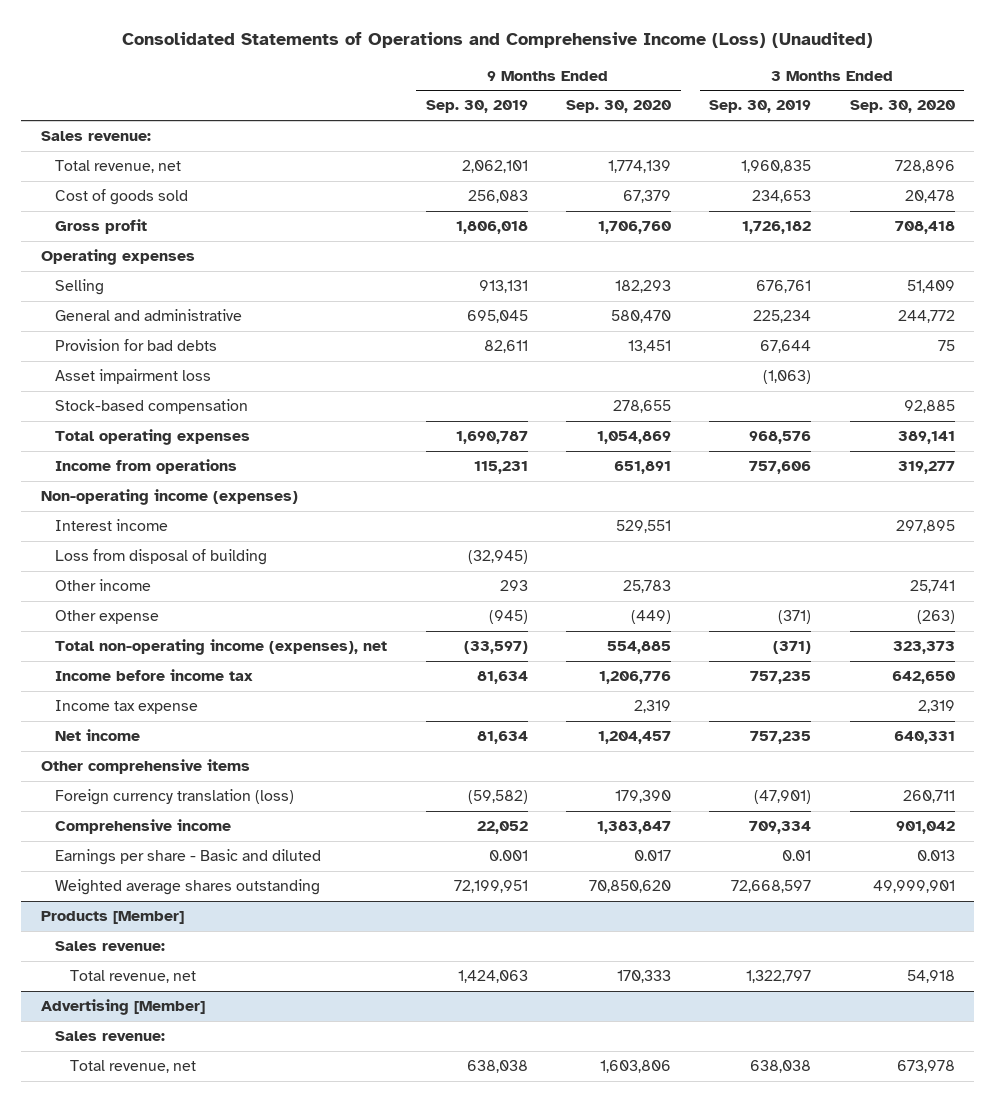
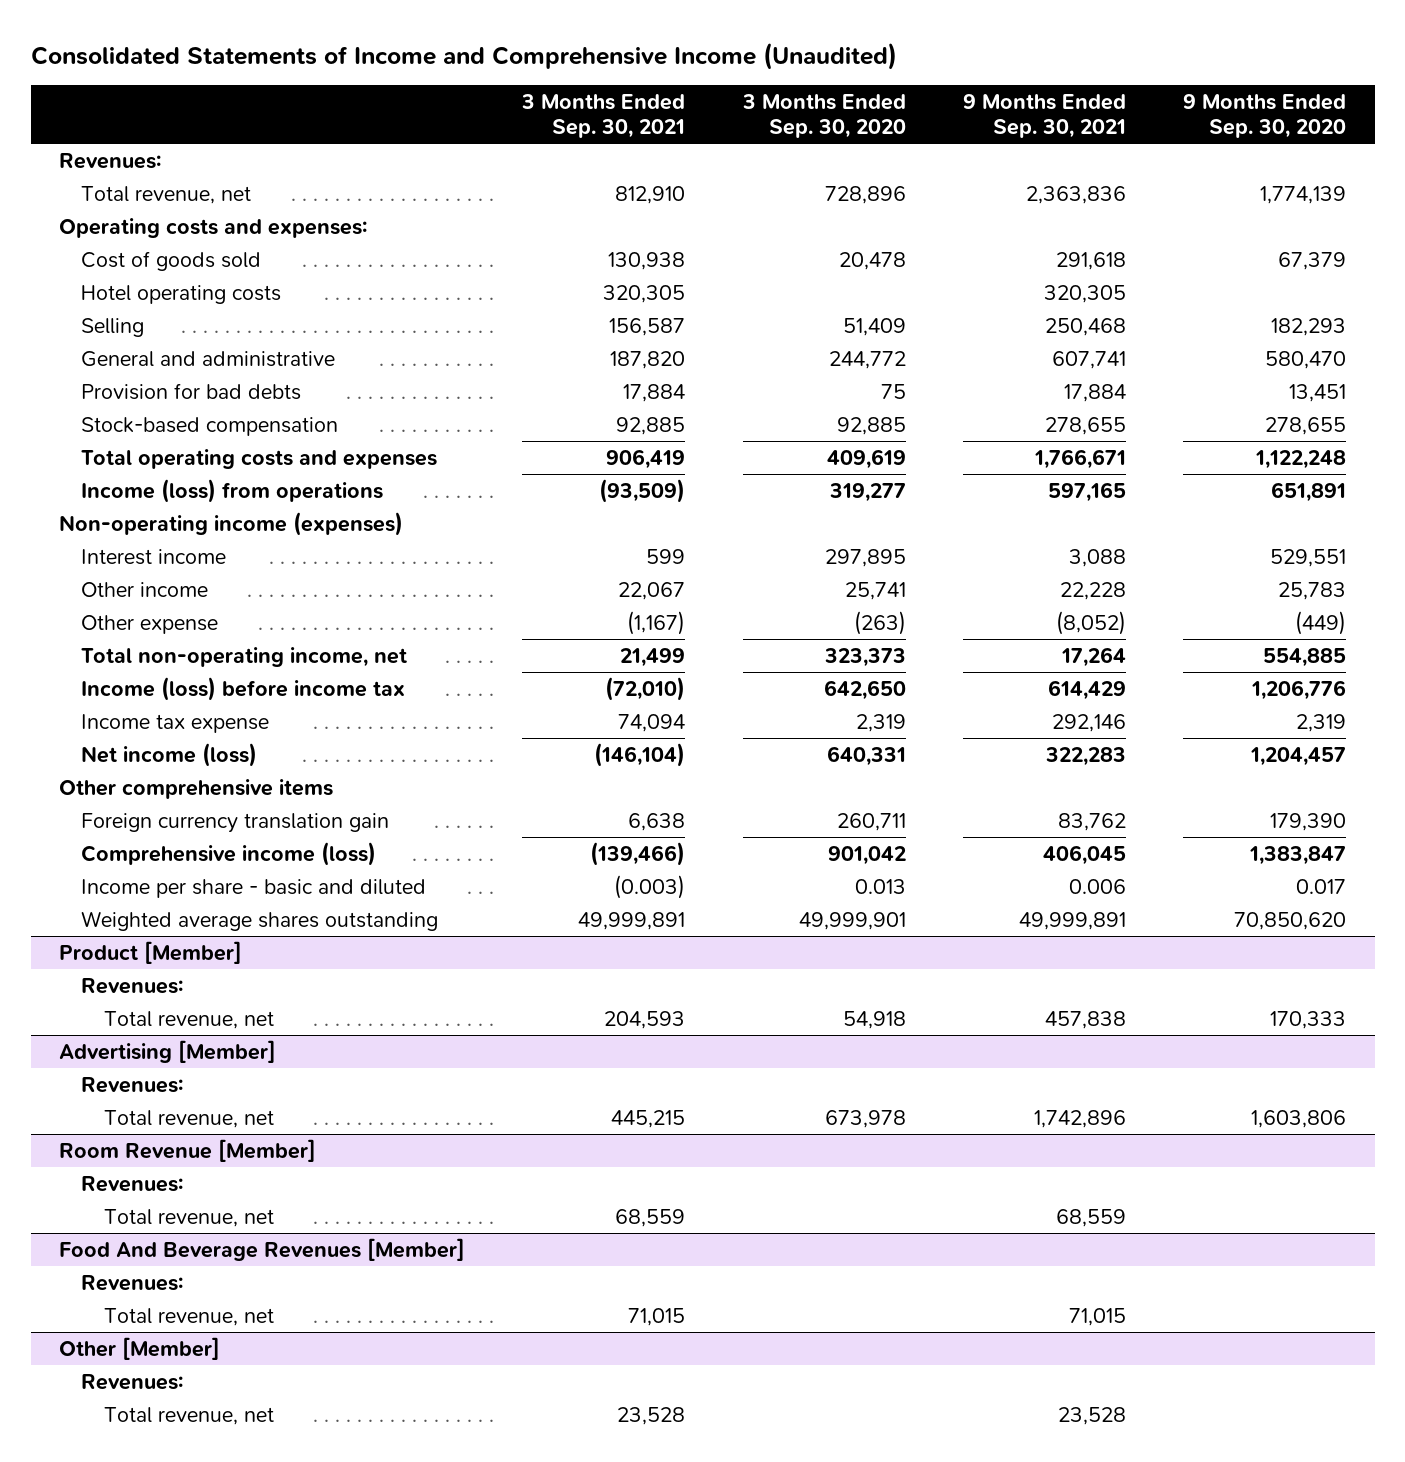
- Consolidated Statements of Operations and Comprehensive Income (Loss) (Unaudited)
+ Consolidated Statements of Income and Comprehensive Income (Unaudited)
- | 9 Months Ended Sep. 30, 2019 | 9 Months Ended Sep. 30, 2020 | 3 Months Ended Sep. 30, 2019 | 3 Months Ended Sep. 30, 2020
+ | 3 Months Ended Sep. 30, 2021 | 3 Months Ended Sep. 30, 2020 | 9 Months Ended Sep. 30, 2021 | 9 Months Ended Sep. 30, 2020
- Sales revenue:
+ Revenues:
+ Operating costs and expenses:
- Gross profit | 1,806,018 | 1,706,760 | 1,726,182 | 708,418
- Operating expenses
+ Hotel operating costs | 320,305 | | 320,305 |
- Asset impairment loss | | | (1,063) |
- Total operating expenses | 1,690,787 | 1,054,869 | 968,576 | 389,141
- Income from operations | 115,231 | 651,891 | 757,606 | 319,277
+ Total operating costs and expenses | 906,419 | 409,619 | 1,766,671 | 1,122,248
+ Income (loss) from operations | (93,509) | 319,277 | 597,165 | 651,891
- Loss from disposal of building | (32,945) | | |
- Total non-operating income (expenses), net | (33,597) | 554,885 | (371) | 323,373
- Income before income tax | 81,634 | 1,206,776 | 757,235 | 642,650
+ Total non-operating income, net | 21,499 | 323,373 | 17,264 | 554,885
+ Income (loss) before income tax | (72,010) | 642,650 | 614,429 | 1,206,776
- Net income | 81,634 | 1,204,457 | 757,235 | 640,331
+ Net income (loss) | (146,104) | 640,331 | 322,283 | 1,204,457
- Foreign currency translation (loss) | (59,582) | 179,390 | (47,901) | 260,711
- Comprehensive income | 22,052 | 1,383,847 | 709,334 | 901,042
- Earnings per share - Basic and diluted | 0.001 | 0.017 | 0.01 | 0.013
+ Foreign currency translation gain | 6,638 | 260,711 | 83,762 | 179,390
+ Comprehensive income (loss) | (139,466) | 901,042 | 406,045 | 1,383,847
+ Income per share - basic and diluted | (0.003) | 0.013 | 0.006 | 0.017
- Products [Member]
- Sales revenue:
+ Product [Member]
+ Revenues:
@ Advertising [Member]
- Sales revenue:
+ Revenues:
+ Room Revenue [Member]
+ Revenues:
+ Total revenue, net | 68,559 | | 68,559 |
+ Food And Beverage Revenues [Member]
+ Revenues:
+ Total revenue, net | 71,015 | | 71,015 |
+ Other [Member]
+ Revenues:
+ Total revenue, net | 23,528 | | 23,528 |

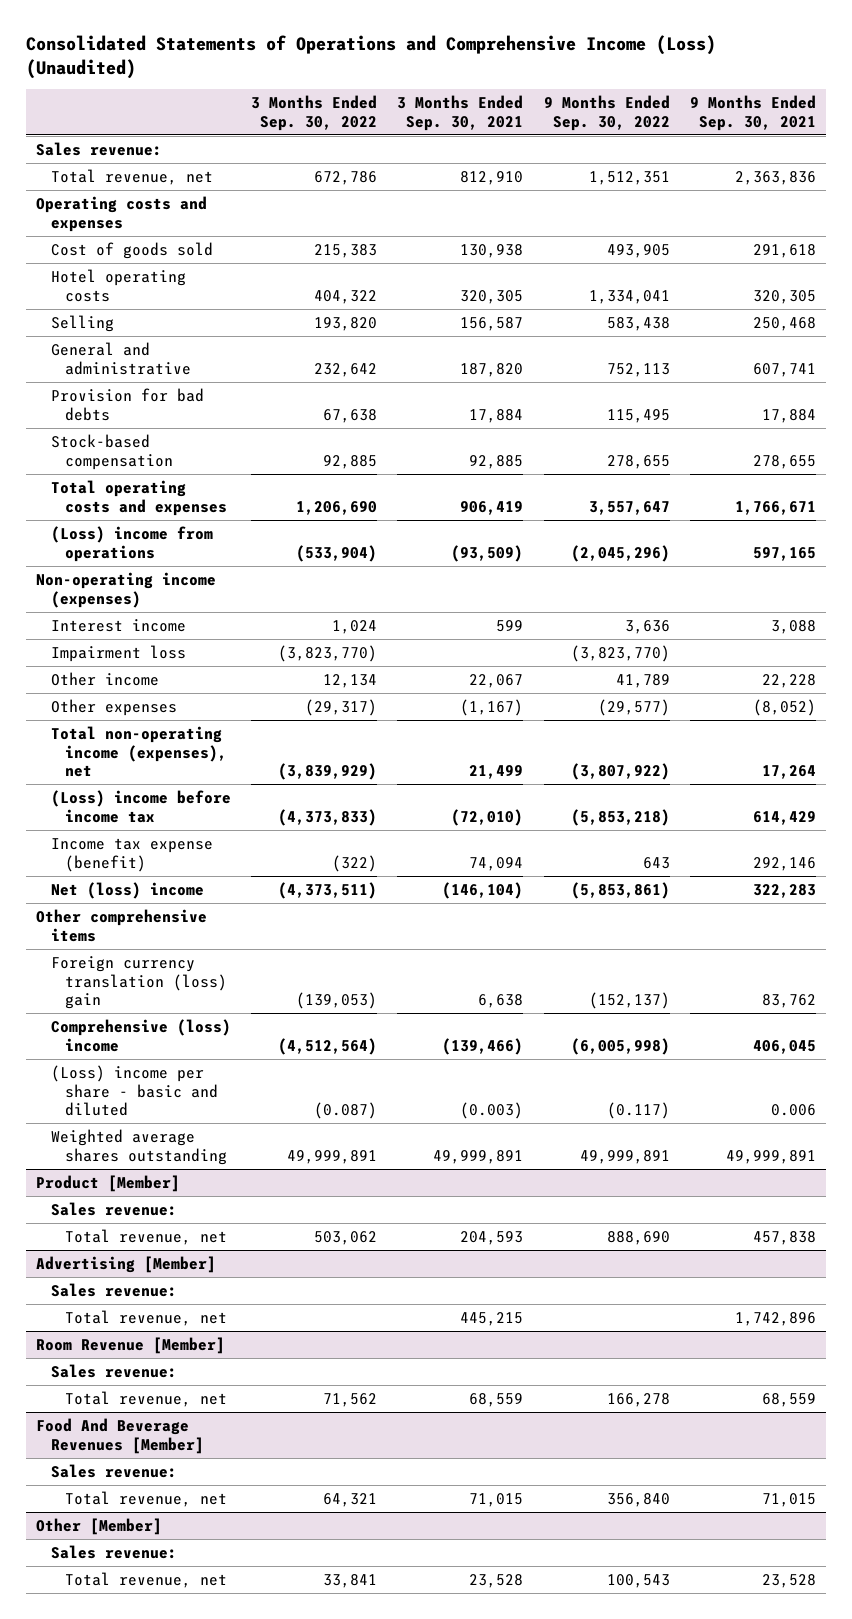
- Consolidated Statements of Income and Comprehensive Income (Unaudited)
+ Consolidated Statements of Operations and Comprehensive Income (Loss) (Unaudited)
- | 3 Months Ended Sep. 30, 2021 | 3 Months Ended Sep. 30, 2020 | 9 Months Ended Sep. 30, 2021 | 9 Months Ended Sep. 30, 2020
+ | 3 Months Ended Sep. 30, 2022 | 3 Months Ended Sep. 30, 2021 | 9 Months Ended Sep. 30, 2022 | 9 Months Ended Sep. 30, 2021
- Revenues:
+ Sales revenue:
- Operating costs and expenses:
+ Operating costs and expenses
- Income (loss) from operations | (93,509) | 319,277 | 597,165 | 651,891
+ (Loss) income from operations | (533,904) | (93,509) | (2,045,296) | 597,165
+ Impairment loss | (3,823,770) | | (3,823,770) |
- Other expense | (1,167) | (263) | (8,052) | (449)
- Total non-operating income, net | 21,499 | 323,373 | 17,264 | 554,885
- Income (loss) before income tax | (72,010) | 642,650 | 614,429 | 1,206,776
- Income tax expense | 74,094 | 2,319 | 292,146 | 2,319
- Net income (loss) | (146,104) | 640,331 | 322,283 | 1,204,457
+ Other expenses | (29,317) | (1,167) | (29,577) | (8,052)
+ Total non-operating income (expenses), net | (3,839,929) | 21,499 | (3,807,922) | 17,264
+ (Loss) income before income tax | (4,373,833) | (72,010) | (5,853,218) | 614,429
+ Income tax expense (benefit) | (322) | 74,094 | 643 | 292,146
+ Net (loss) income | (4,373,511) | (146,104) | (5,853,861) | 322,283
- Foreign currency translation gain | 6,638 | 260,711 | 83,762 | 179,390
- Comprehensive income (loss) | (139,466) | 901,042 | 406,045 | 1,383,847
- Income per share - basic and diluted | (0.003) | 0.013 | 0.006 | 0.017
+ Foreign currency translation (loss) gain | (139,053) | 6,638 | (152,137) | 83,762
+ Comprehensive (loss) income | (4,512,564) | (139,466) | (6,005,998) | 406,045
+ (Loss) income per share - basic and diluted | (0.087) | (0.003) | (0.117) | 0.006
@ Product [Member]
- Revenues:
+ Sales revenue:
@ Advertising [Member]
- Revenues:
+ Sales revenue:
@ Room Revenue [Member]
- Revenues:
+ Sales revenue:
@ Food And Beverage Revenues [Member]
- Revenues:
+ Sales revenue:
@ Other [Member]
- Revenues:
+ Sales revenue:

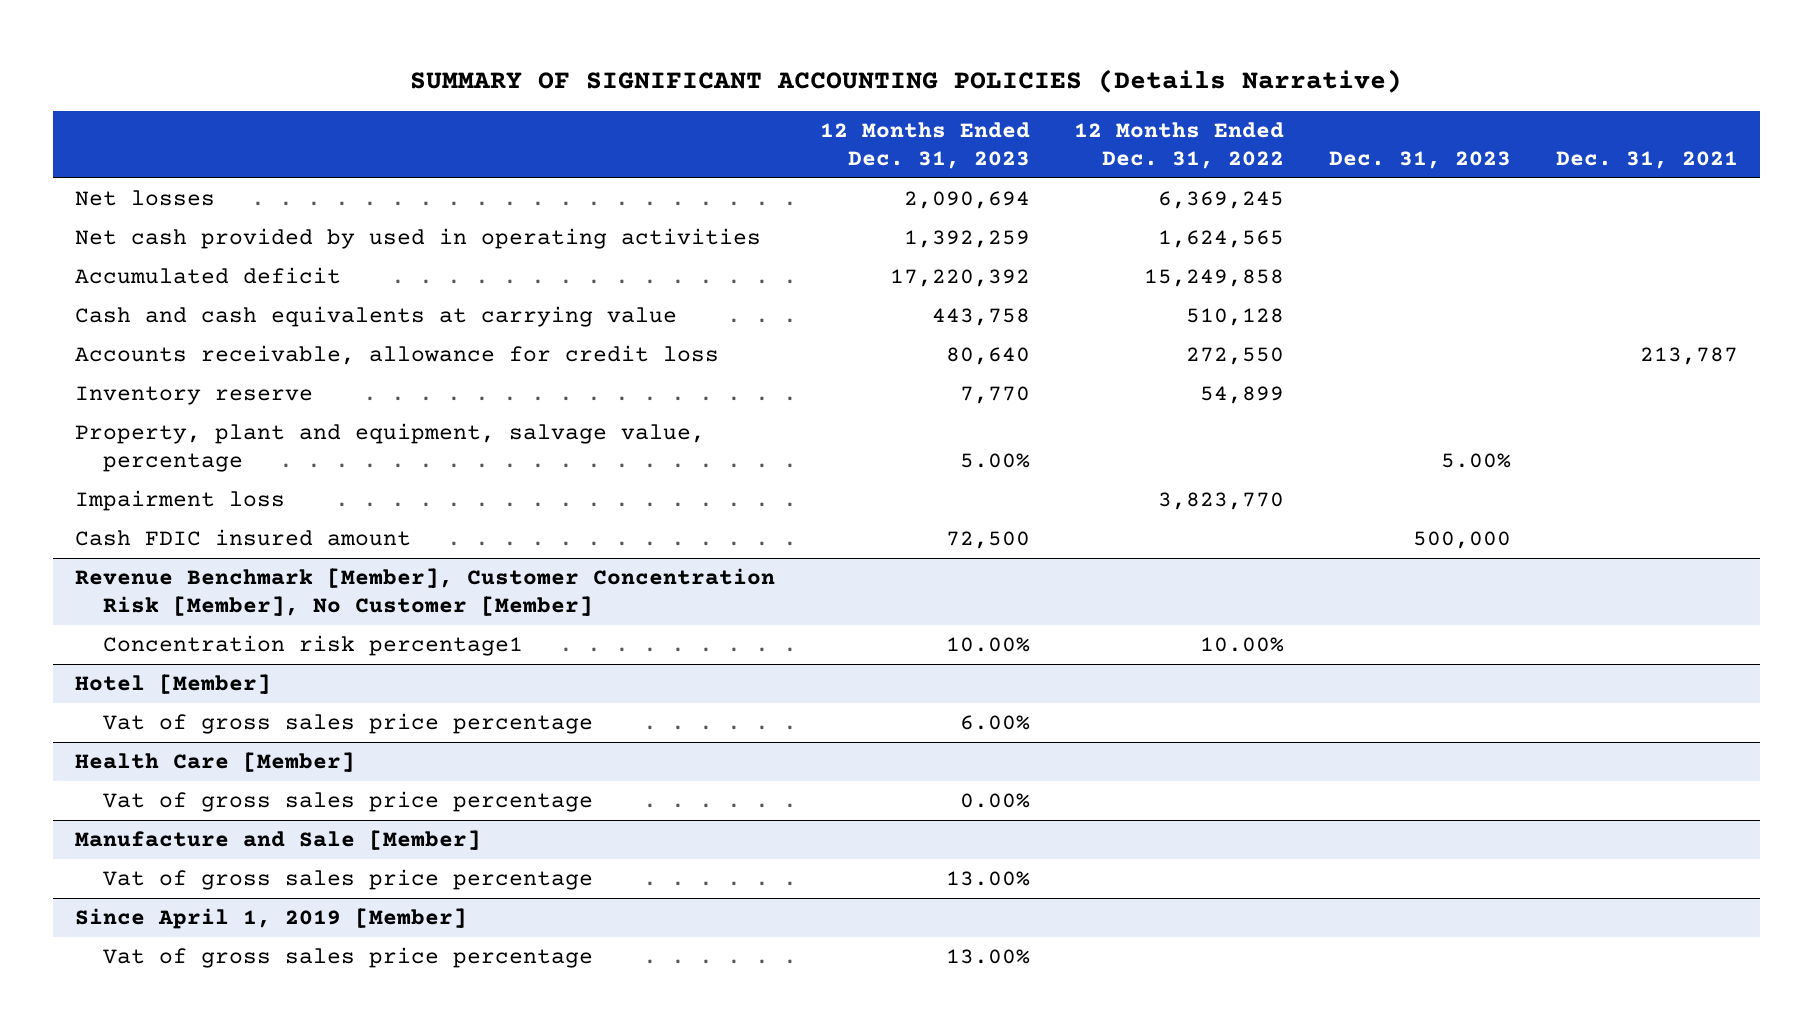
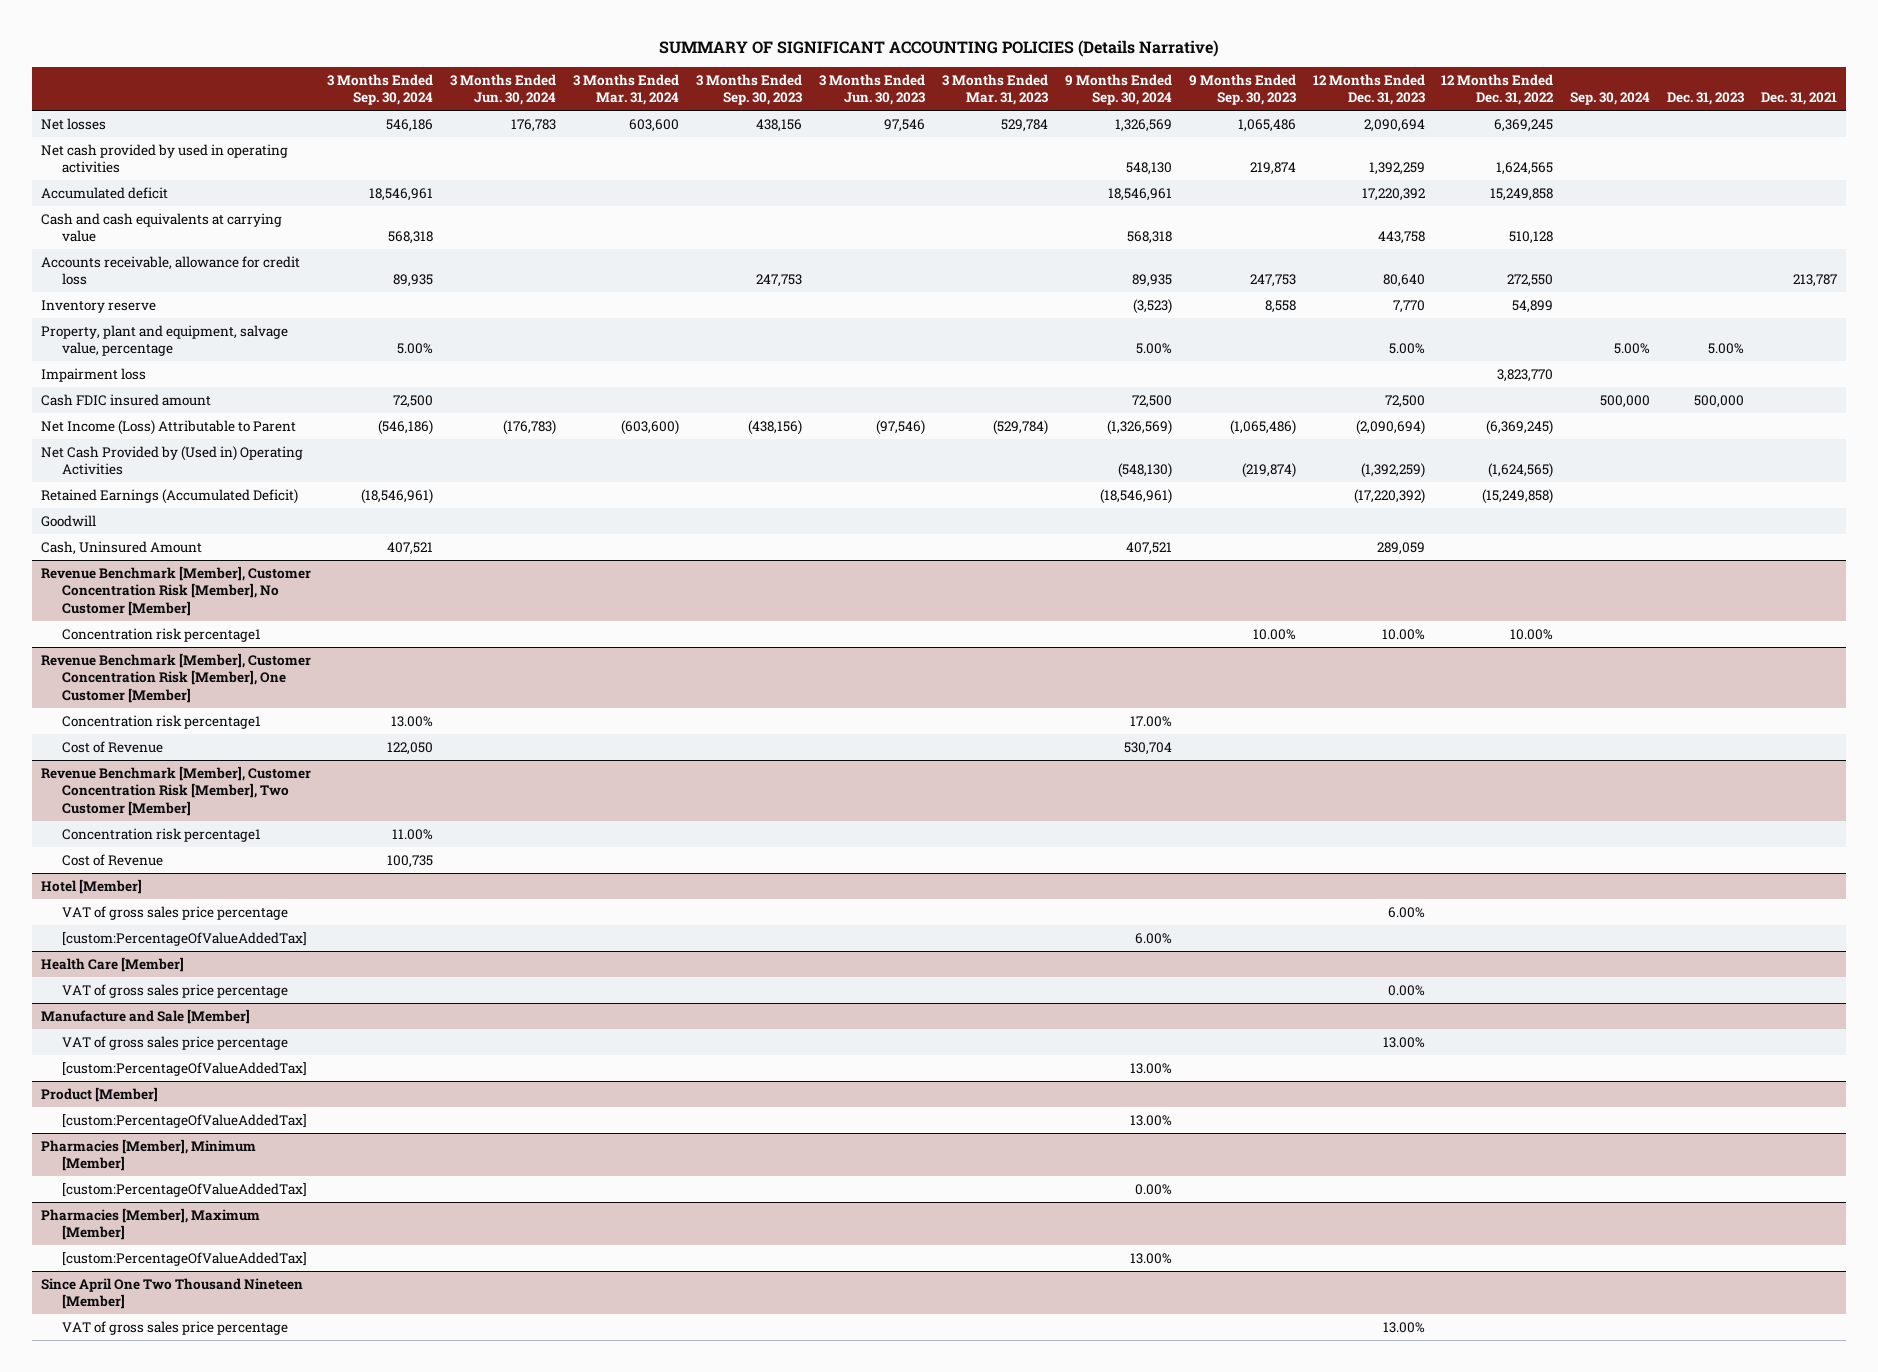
- | 12 Months Ended Dec. 31, 2023 | 12 Months Ended Dec. 31, 2022 | Dec. 31, 2023 | Dec. 31, 2021
+ | 3 Months Ended Sep. 30, 2024 | 3 Months Ended Jun. 30, 2024 | 3 Months Ended Mar. 31, 2024 | 3 Months Ended Sep. 30, 2023 | 3 Months Ended Jun. 30, 2023 | 3 Months Ended Mar. 31, 2023 | 9 Months Ended Sep. 30, 2024 | 9 Months Ended Sep. 30, 2023 | 12 Months Ended Dec. 31, 2023 | 12 Months Ended Dec. 31, 2022 | Sep. 30, 2024 | Dec. 31, 2023 | Dec. 31, 2021
+ Net Income (Loss) Attributable to Parent | (546,186) | (176,783) | (603,600) | (438,156) | (97,546) | (529,784) | (1,326,569) | (1,065,486) | (2,090,694) | (6,369,245) | | |
+ Net Cash Provided by (Used in) Operating Activities | | | | | | | (548,130) | (219,874) | (1,392,259) | (1,624,565) | | |
+ Retained Earnings (Accumulated Deficit) | (18,546,961) | | | | | | (18,546,961) | | (17,220,392) | (15,249,858) | | |
+ Goodwill
+ Cash, Uninsured Amount | 407,521 | | | | | | 407,521 | | 289,059 | | | |
+ Revenue Benchmark [Member], Customer Concentration Risk [Member], One Customer [Member]
+ Concentration risk percentage1 | 13.00% | | | | | | 17.00% | | | | | |
+ Cost of Revenue | 122,050 | | | | | | 530,704 | | | | | |
+ Revenue Benchmark [Member], Customer Concentration Risk [Member], Two Customer [Member]
+ Concentration risk percentage1 | 11.00% | | | | | | | | | | | |
+ Cost of Revenue | 100,735 | | | | | | | | | | | |
@ Hotel [Member]
- Vat of gross sales price percentage | 6.00% | | |
+ VAT of gross sales price percentage | | | | | | | | | 6.00% | | | |
+ [custom:PercentageOfValueAddedTax] | | | | | | | 6.00% | | | | | |
@ Health Care [Member]
- Vat of gross sales price percentage | 0.00% | | |
+ VAT of gross sales price percentage | | | | | | | | | 0.00% | | | |
@ Manufacture and Sale [Member]
- Vat of gross sales price percentage | 13.00% | | |
- Since April 1, 2019 [Member]
- Vat of gross sales price percentage | 13.00% | | |
@ Manufacture and Sale [Member]
+ VAT of gross sales price percentage | | | | | | | | | 13.00% | | | |
+ [custom:PercentageOfValueAddedTax] | | | | | | | 13.00% | | | | | |
+ Product [Member]
+ [custom:PercentageOfValueAddedTax] | | | | | | | 13.00% | | | | | |
+ Pharmacies [Member], Minimum [Member]
+ [custom:PercentageOfValueAddedTax] | | | | | | | 0.00% | | | | | |
+ Pharmacies [Member], Maximum [Member]
+ [custom:PercentageOfValueAddedTax] | | | | | | | 13.00% | | | | | |
+ Since April One Two Thousand Nineteen [Member]
+ VAT of gross sales price percentage | | | | | | | | | 13.00% | | | |

